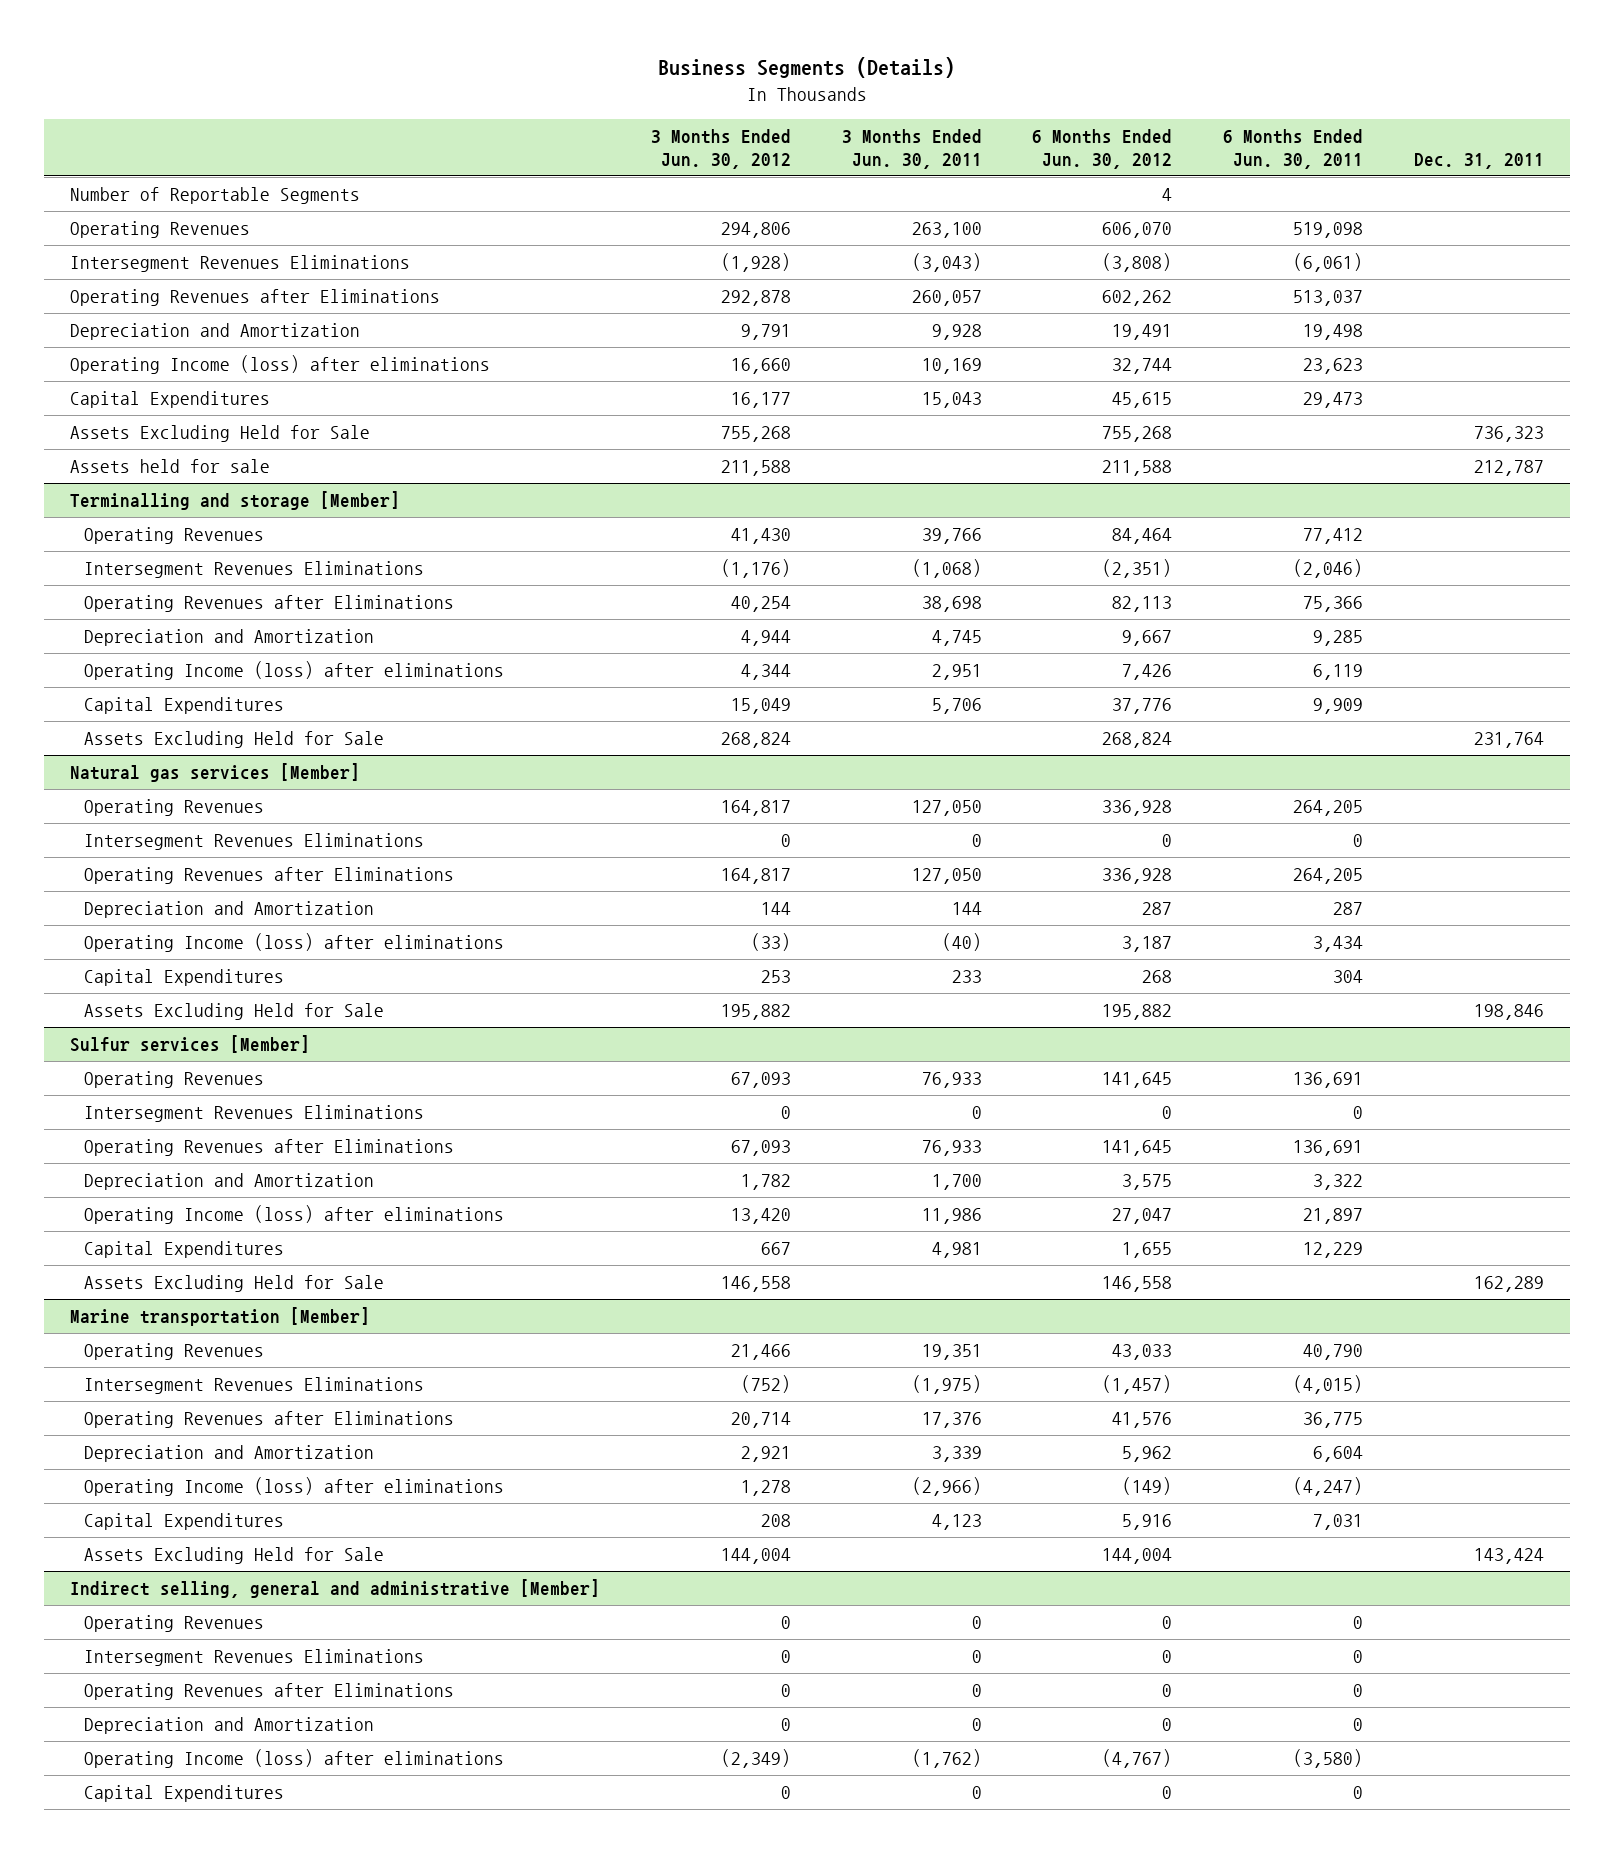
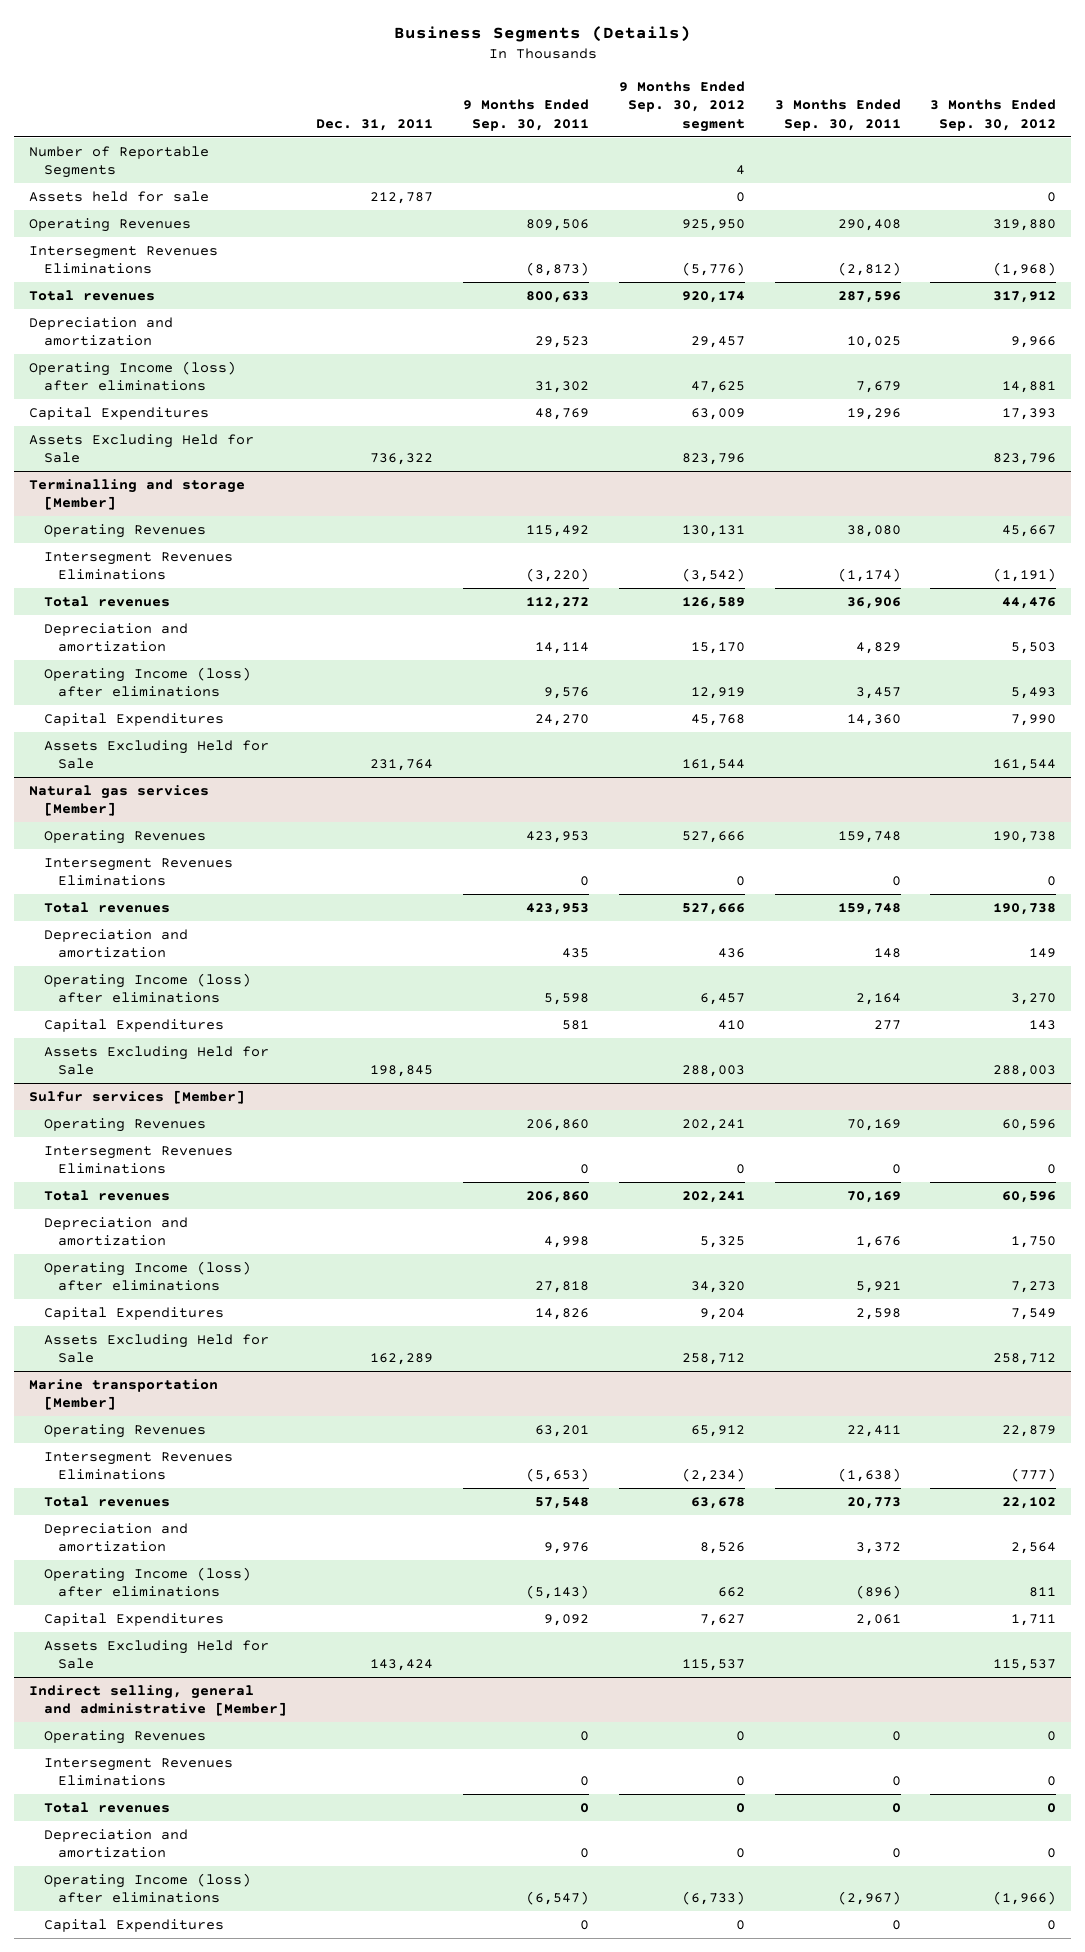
- | 3 Months Ended Jun. 30, 2012 | 3 Months Ended Jun. 30, 2011 | 6 Months Ended Jun. 30, 2012 | 6 Months Ended Jun. 30, 2011 | Dec. 31, 2011
+ | Dec. 31, 2011 | 9 Months Ended Sep. 30, 2011 | 9 Months Ended Sep. 30, 2012 segment | 3 Months Ended Sep. 30, 2011 | 3 Months Ended Sep. 30, 2012
moved up: Assets held for sale | 212,787 | | 0 | | 0
- Operating Revenues after Eliminations | 292,878 | 260,057 | 602,262 | 513,037 |
- Depreciation and Amortization | 9,791 | 9,928 | 19,491 | 19,498 |
+ Total revenues | | 800,633 | 920,174 | 287,596 | 317,912
+ Depreciation and amortization | | 29,523 | 29,457 | 10,025 | 9,966
- Assets Excluding Held for Sale | 755,268 | | 755,268 | | 736,323
+ Assets Excluding Held for Sale | 736,322 | | 823,796 | | 823,796
@ Terminalling and storage [Member]
- Operating Revenues after Eliminations | 40,254 | 38,698 | 82,113 | 75,366 |
- Depreciation and Amortization | 4,944 | 4,745 | 9,667 | 9,285 |
+ Total revenues | | 112,272 | 126,589 | 36,906 | 44,476
+ Depreciation and amortization | | 14,114 | 15,170 | 4,829 | 5,503
@ Natural gas services [Member]
- Operating Revenues after Eliminations | 164,817 | 127,050 | 336,928 | 264,205 |
- Depreciation and Amortization | 144 | 144 | 287 | 287 |
+ Total revenues | | 423,953 | 527,666 | 159,748 | 190,738
+ Depreciation and amortization | | 435 | 436 | 148 | 149
- Assets Excluding Held for Sale | 195,882 | | 195,882 | | 198,846
+ Assets Excluding Held for Sale | 198,845 | | 288,003 | | 288,003
@ Sulfur services [Member]
- Operating Revenues after Eliminations | 67,093 | 76,933 | 141,645 | 136,691 |
- Depreciation and Amortization | 1,782 | 1,700 | 3,575 | 3,322 |
+ Total revenues | | 206,860 | 202,241 | 70,169 | 60,596
+ Depreciation and amortization | | 4,998 | 5,325 | 1,676 | 1,750
@ Marine transportation [Member]
- Operating Revenues after Eliminations | 20,714 | 17,376 | 41,576 | 36,775 |
- Depreciation and Amortization | 2,921 | 3,339 | 5,962 | 6,604 |
+ Total revenues | | 57,548 | 63,678 | 20,773 | 22,102
+ Depreciation and amortization | | 9,976 | 8,526 | 3,372 | 2,564
@ Indirect selling, general and administrative [Member]
- Operating Revenues after Eliminations | 0 | 0 | 0 | 0 |
- Depreciation and Amortization | 0 | 0 | 0 | 0 |
+ Total revenues | | 0 | 0 | 0 | 0
+ Depreciation and amortization | | 0 | 0 | 0 | 0

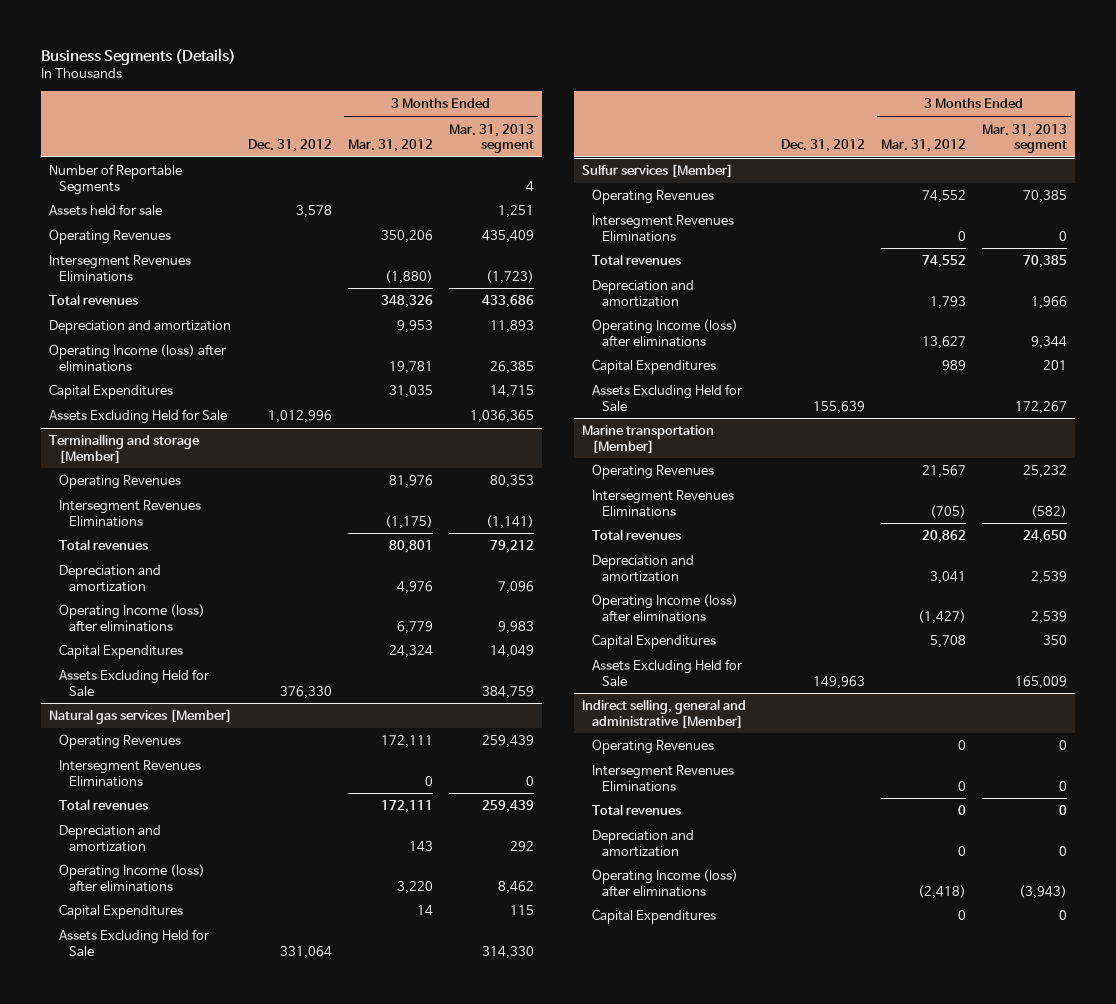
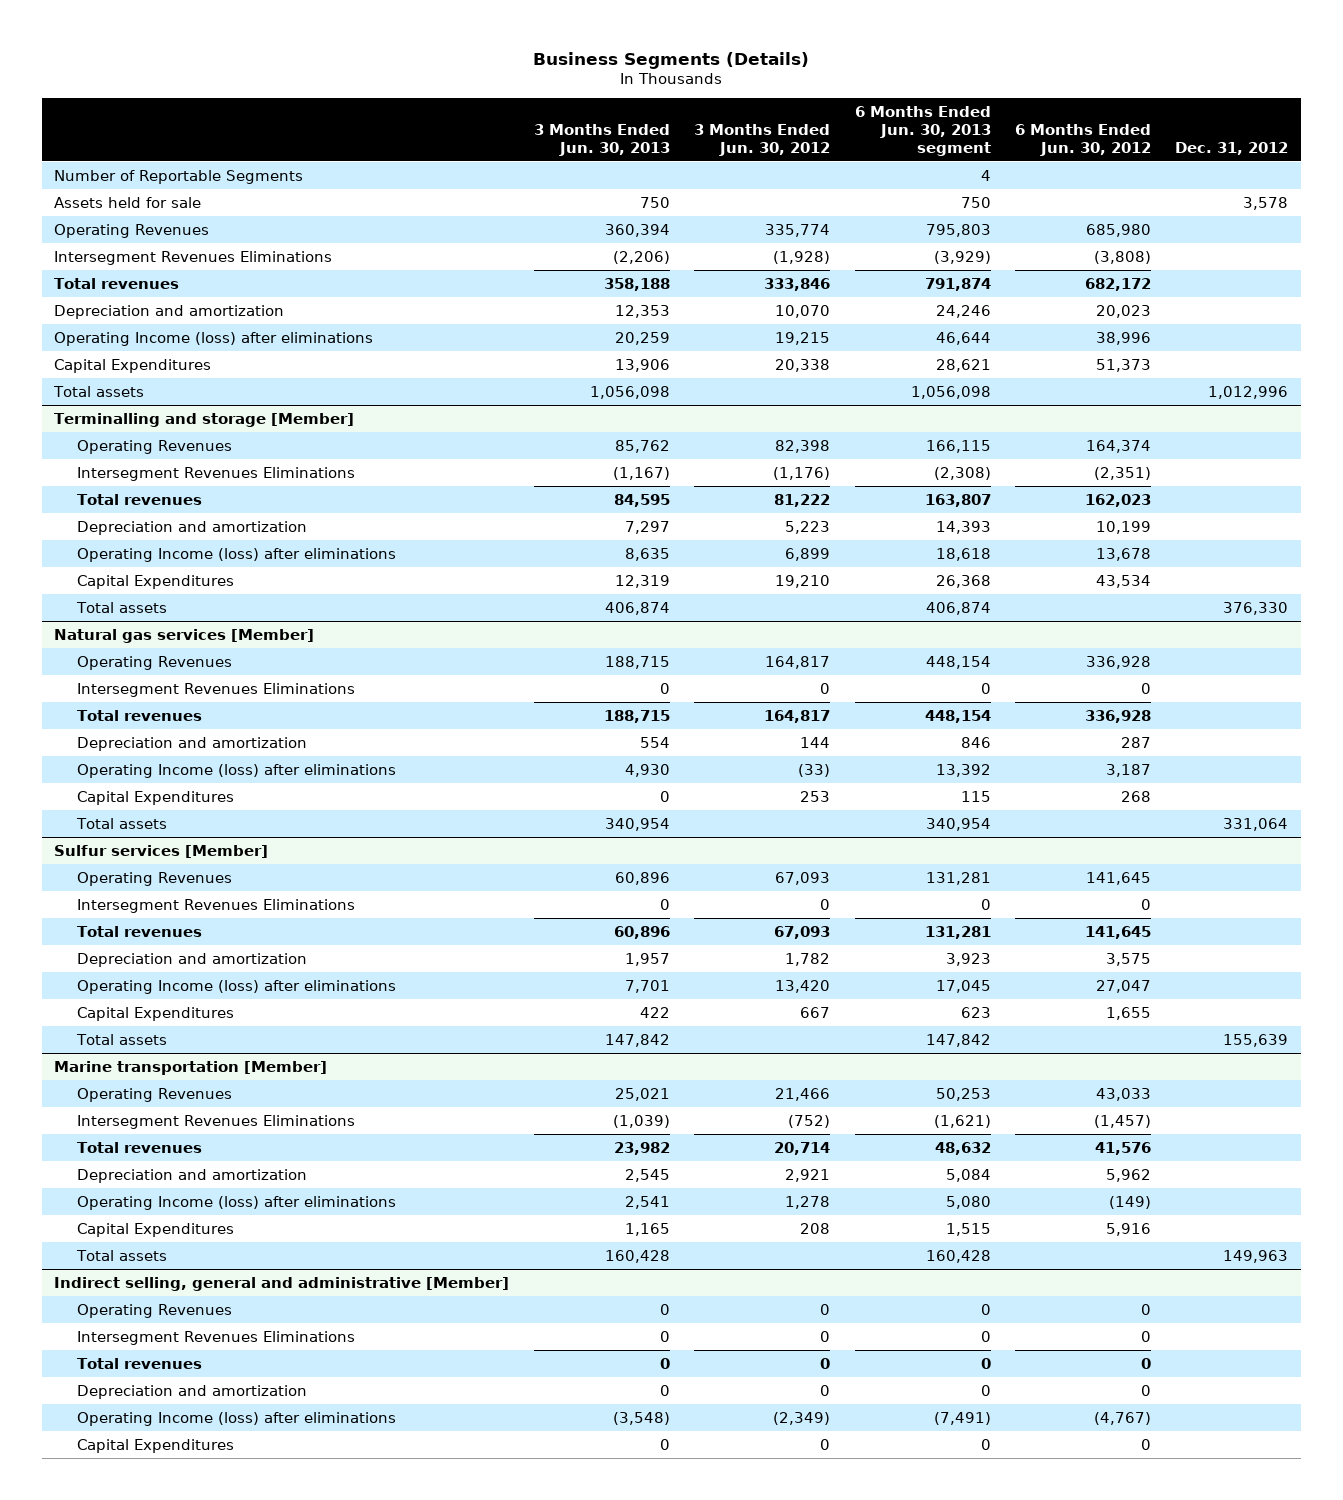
- | Dec. 31, 2012 | 3 Months Ended Mar. 31, 2012 | 3 Months Ended Mar. 31, 2013 segment
+ | 3 Months Ended Jun. 30, 2013 | 3 Months Ended Jun. 30, 2012 | 6 Months Ended Jun. 30, 2013 segment | 6 Months Ended Jun. 30, 2012 | Dec. 31, 2012
- Assets Excluding Held for Sale | 1,012,996 | | 1,036,365
+ Total assets | 1,056,098 | | 1,056,098 | | 1,012,996
@ Terminalling and storage [Member]
- Assets Excluding Held for Sale | 376,330 | | 384,759
+ Total assets | 406,874 | | 406,874 | | 376,330
@ Natural gas services [Member]
- Assets Excluding Held for Sale | 331,064 | | 314,330
+ Total assets | 340,954 | | 340,954 | | 331,064
@ Sulfur services [Member]
- Assets Excluding Held for Sale | 155,639 | | 172,267
+ Total assets | 147,842 | | 147,842 | | 155,639
@ Marine transportation [Member]
- Assets Excluding Held for Sale | 149,963 | | 165,009
+ Total assets | 160,428 | | 160,428 | | 149,963

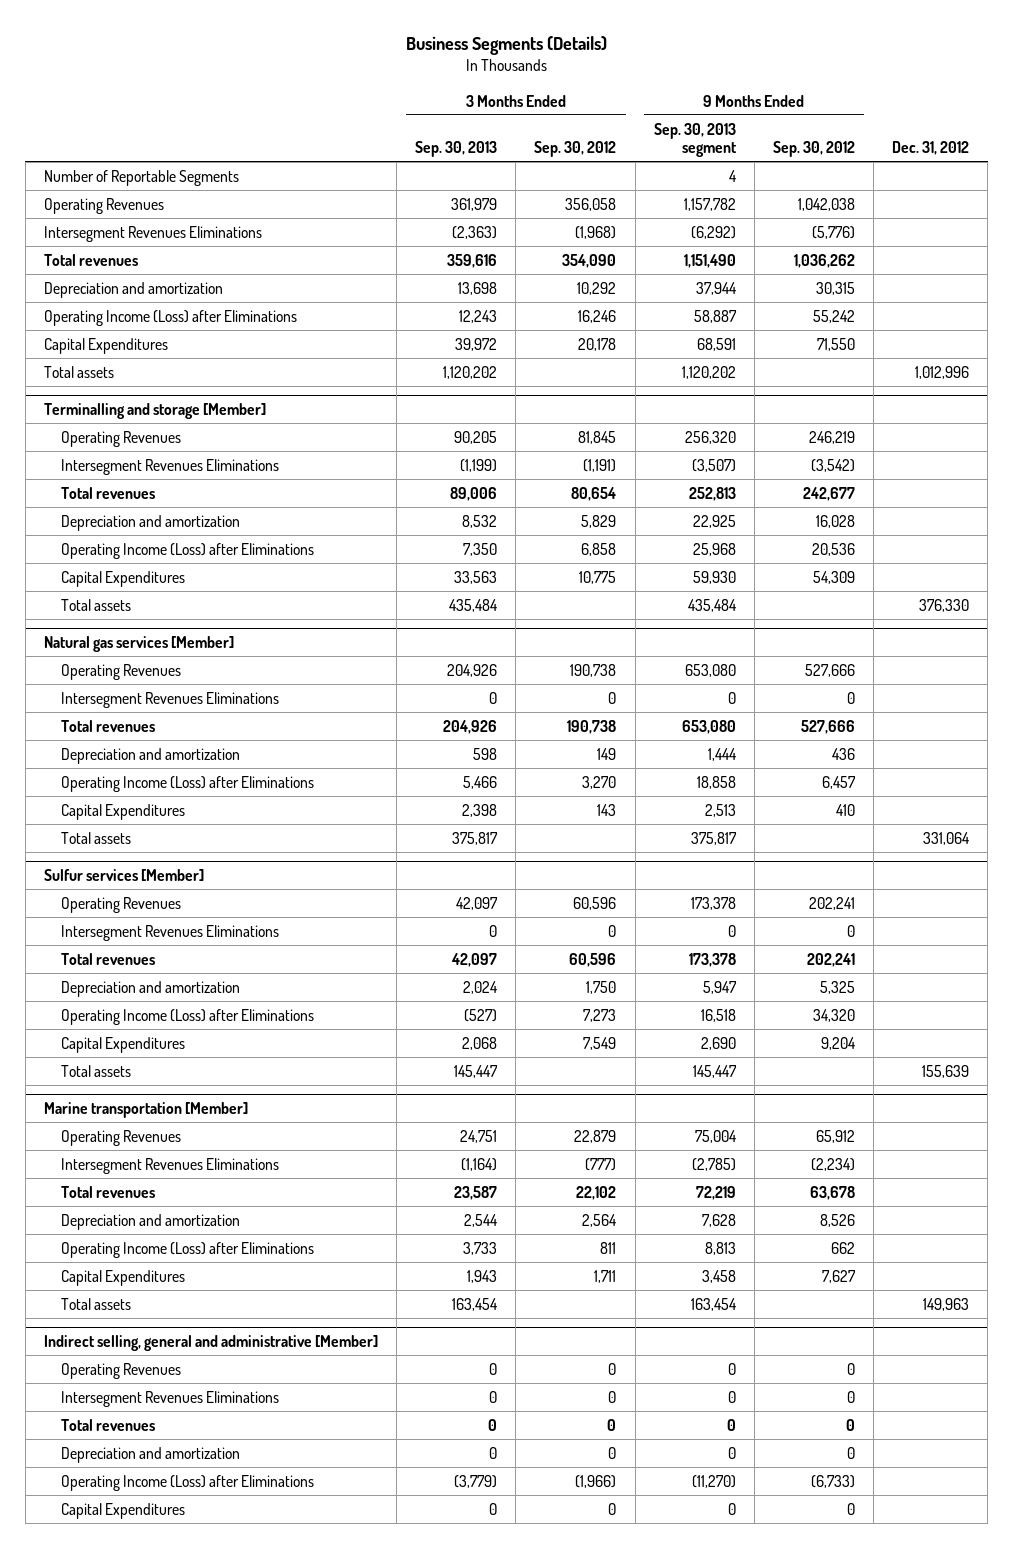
- | 3 Months Ended Jun. 30, 2013 | 3 Months Ended Jun. 30, 2012 | 6 Months Ended Jun. 30, 2013 segment | 6 Months Ended Jun. 30, 2012 | Dec. 31, 2012
+ | 3 Months Ended Sep. 30, 2013 | 3 Months Ended Sep. 30, 2012 | 9 Months Ended Sep. 30, 2013 segment | 9 Months Ended Sep. 30, 2012 | Dec. 31, 2012
- Assets held for sale | 750 | | 750 | | 3,578
- Operating Income (loss) after eliminations | 20,259 | 19,215 | 46,644 | 38,996 |
+ Operating Income (Loss) after Eliminations | 12,243 | 16,246 | 58,887 | 55,242 |
@ Terminalling and storage [Member]
- Operating Income (loss) after eliminations | 8,635 | 6,899 | 18,618 | 13,678 |
+ Operating Income (Loss) after Eliminations | 7,350 | 6,858 | 25,968 | 20,536 |
@ Natural gas services [Member]
- Operating Income (loss) after eliminations | 4,930 | (33) | 13,392 | 3,187 |
+ Operating Income (Loss) after Eliminations | 5,466 | 3,270 | 18,858 | 6,457 |
@ Sulfur services [Member]
- Operating Income (loss) after eliminations | 7,701 | 13,420 | 17,045 | 27,047 |
+ Operating Income (Loss) after Eliminations | (527) | 7,273 | 16,518 | 34,320 |
@ Marine transportation [Member]
- Operating Income (loss) after eliminations | 2,541 | 1,278 | 5,080 | (149) |
+ Operating Income (Loss) after Eliminations | 3,733 | 811 | 8,813 | 662 |
@ Indirect selling, general and administrative [Member]
- Operating Income (loss) after eliminations | (3,548) | (2,349) | (7,491) | (4,767) |
+ Operating Income (Loss) after Eliminations | (3,779) | (1,966) | (11,270) | (6,733) |

